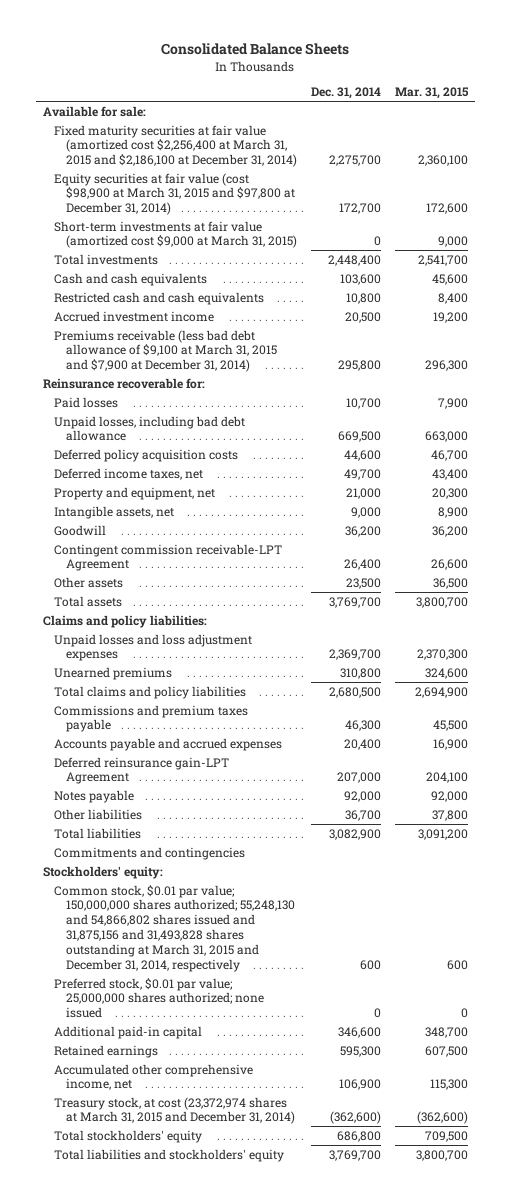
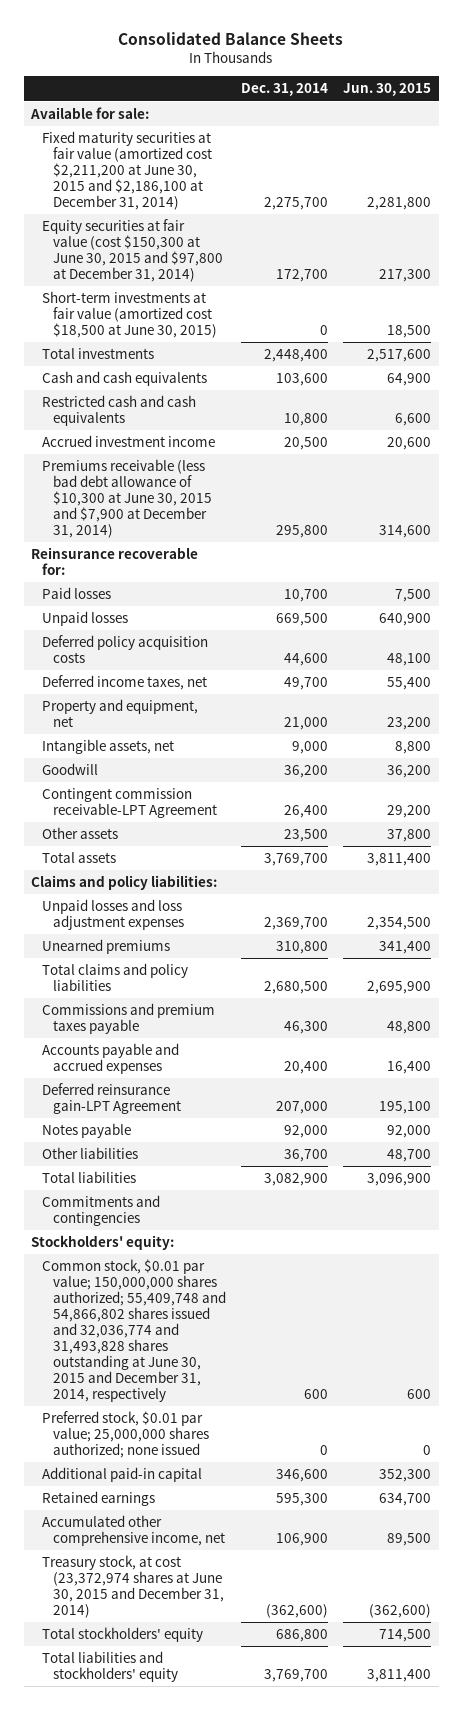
- | Dec. 31, 2014 | Mar. 31, 2015
+ | Dec. 31, 2014 | Jun. 30, 2015
- Fixed maturity securities at fair value (amortized cost $2,256,400 at March 31, 2015 and $2,186,100 at December 31, 2014) | 2,275,700 | 2,360,100
- Equity securities at fair value (cost $98,900 at March 31, 2015 and $97,800 at December 31, 2014) | 172,700 | 172,600
- Short-term investments at fair value (amortized cost $9,000 at March 31, 2015) | 0 | 9,000
+ Fixed maturity securities at fair value (amortized cost $2,211,200 at June 30, 2015 and $2,186,100 at December 31, 2014) | 2,275,700 | 2,281,800
+ Equity securities at fair value (cost $150,300 at June 30, 2015 and $97,800 at December 31, 2014) | 172,700 | 217,300
+ Short-term investments at fair value (amortized cost $18,500 at June 30, 2015) | 0 | 18,500
- Premiums receivable (less bad debt allowance of $9,100 at March 31, 2015 and $7,900 at December 31, 2014) | 295,800 | 296,300
+ Premiums receivable (less bad debt allowance of $10,300 at June 30, 2015 and $7,900 at December 31, 2014) | 295,800 | 314,600
- Unpaid losses, including bad debt allowance | 669,500 | 663,000
+ Unpaid losses | 669,500 | 640,900
- Common stock, $0.01 par value; 150,000,000 shares authorized; 55,248,130 and 54,866,802 shares issued and 31,875,156 and 31,493,828 shares outstanding at March 31, 2015 and December 31, 2014, respectively | 600 | 600
+ Common stock, $0.01 par value; 150,000,000 shares authorized; 55,409,748 and 54,866,802 shares issued and 32,036,774 and 31,493,828 shares outstanding at June 30, 2015 and December 31, 2014, respectively | 600 | 600
- Treasury stock, at cost (23,372,974 shares at March 31, 2015 and December 31, 2014) | (362,600) | (362,600)
+ Treasury stock, at cost (23,372,974 shares at June 30, 2015 and December 31, 2014) | (362,600) | (362,600)

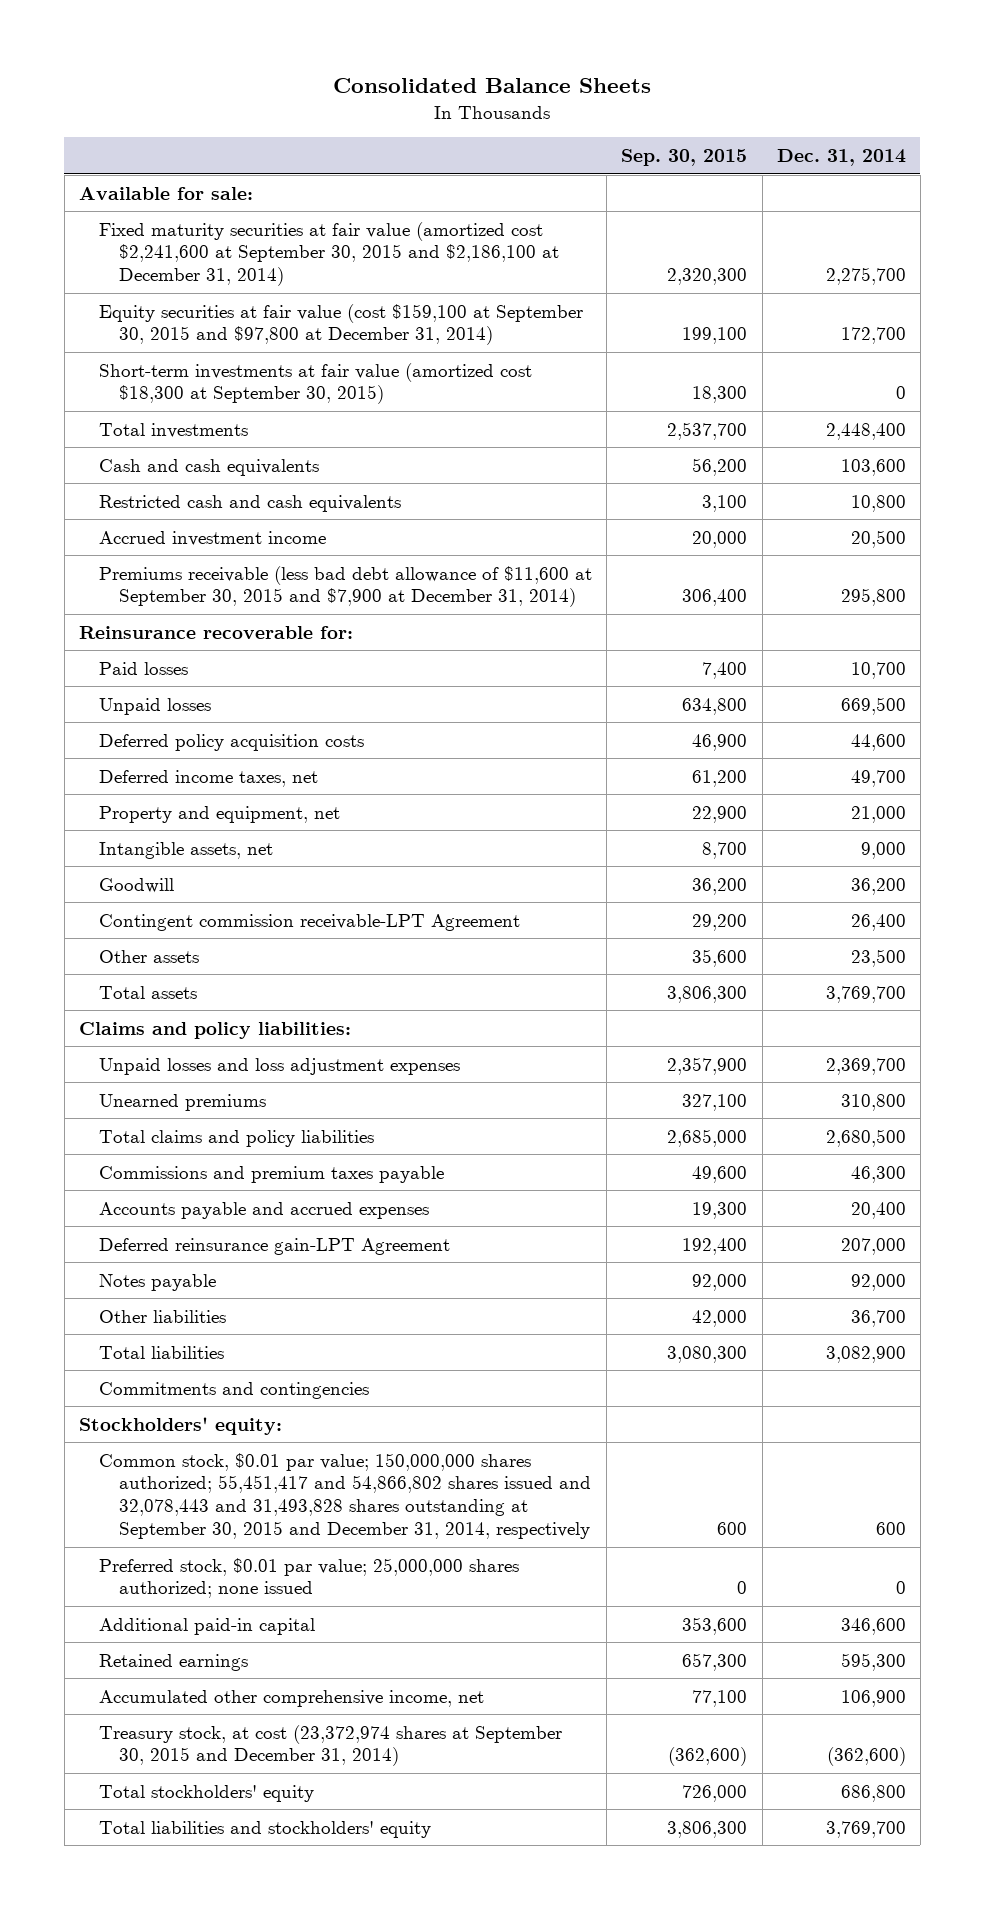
- | Dec. 31, 2014 | Jun. 30, 2015
+ | Sep. 30, 2015 | Dec. 31, 2014
- Fixed maturity securities at fair value (amortized cost $2,211,200 at June 30, 2015 and $2,186,100 at December 31, 2014) | 2,275,700 | 2,281,800
- Equity securities at fair value (cost $150,300 at June 30, 2015 and $97,800 at December 31, 2014) | 172,700 | 217,300
- Short-term investments at fair value (amortized cost $18,500 at June 30, 2015) | 0 | 18,500
+ Fixed maturity securities at fair value (amortized cost $2,241,600 at September 30, 2015 and $2,186,100 at December 31, 2014) | 2,320,300 | 2,275,700
+ Equity securities at fair value (cost $159,100 at September 30, 2015 and $97,800 at December 31, 2014) | 199,100 | 172,700
+ Short-term investments at fair value (amortized cost $18,300 at September 30, 2015) | 18,300 | 0
- Premiums receivable (less bad debt allowance of $10,300 at June 30, 2015 and $7,900 at December 31, 2014) | 295,800 | 314,600
+ Premiums receivable (less bad debt allowance of $11,600 at September 30, 2015 and $7,900 at December 31, 2014) | 306,400 | 295,800
- Common stock, $0.01 par value; 150,000,000 shares authorized; 55,409,748 and 54,866,802 shares issued and 32,036,774 and 31,493,828 shares outstanding at June 30, 2015 and December 31, 2014, respectively | 600 | 600
+ Common stock, $0.01 par value; 150,000,000 shares authorized; 55,451,417 and 54,866,802 shares issued and 32,078,443 and 31,493,828 shares outstanding at September 30, 2015 and December 31, 2014, respectively | 600 | 600
- Treasury stock, at cost (23,372,974 shares at June 30, 2015 and December 31, 2014) | (362,600) | (362,600)
+ Treasury stock, at cost (23,372,974 shares at September 30, 2015 and December 31, 2014) | (362,600) | (362,600)

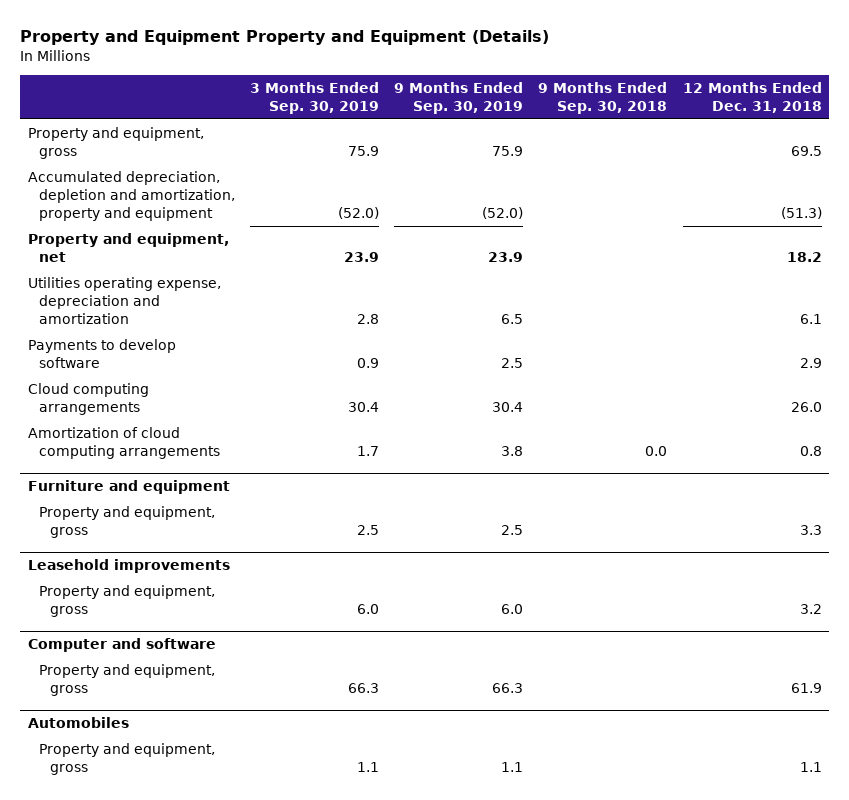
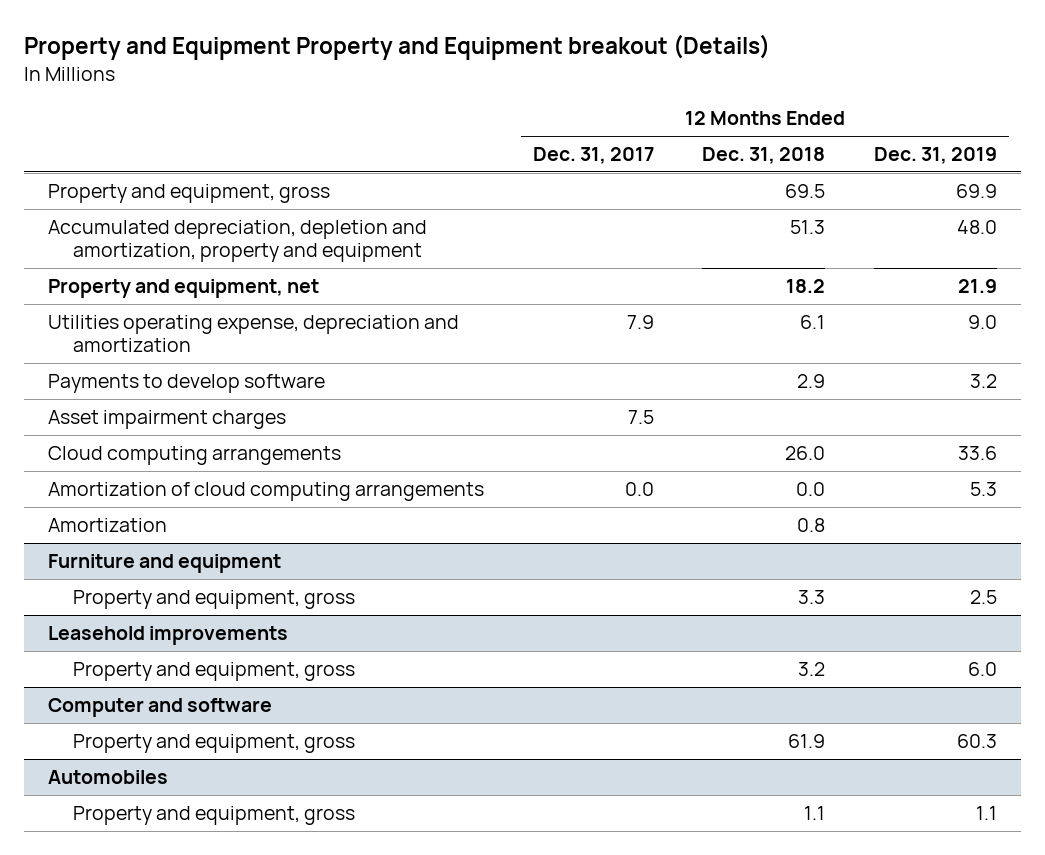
- Property and Equipment Property and Equipment (Details)
+ Property and Equipment Property and Equipment breakout (Details)
- | 3 Months Ended Sep. 30, 2019 | 9 Months Ended Sep. 30, 2019 | 9 Months Ended Sep. 30, 2018 | 12 Months Ended Dec. 31, 2018
+ | 12 Months Ended Dec. 31, 2017 | 12 Months Ended Dec. 31, 2018 | 12 Months Ended Dec. 31, 2019
- Accumulated depreciation, depletion and amortization, property and equipment | (52.0) | (52.0) | | (51.3)
+ Accumulated depreciation, depletion and amortization, property and equipment | | 51.3 | 48.0
+ Asset impairment charges | 7.5 | |
- Amortization of cloud computing arrangements | 1.7 | 3.8 | 0.0 | 0.8
+ Amortization of cloud computing arrangements | 0.0 | 0.0 | 5.3
+ Amortization | | 0.8 |

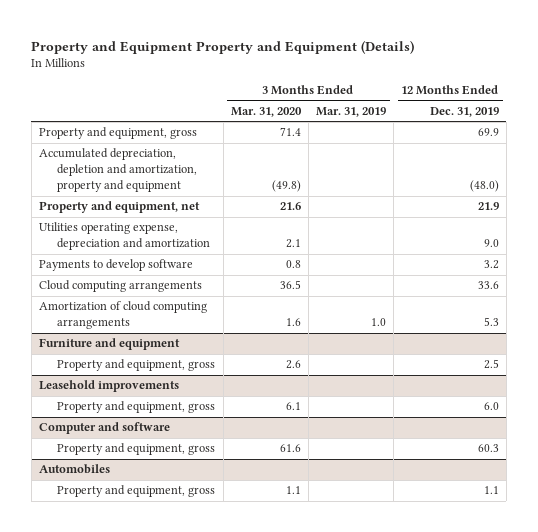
- Property and Equipment Property and Equipment breakout (Details)
+ Property and Equipment Property and Equipment (Details)
- | 12 Months Ended Dec. 31, 2017 | 12 Months Ended Dec. 31, 2018 | 12 Months Ended Dec. 31, 2019
+ | 3 Months Ended Mar. 31, 2020 | 3 Months Ended Mar. 31, 2019 | 12 Months Ended Dec. 31, 2019
- Accumulated depreciation, depletion and amortization, property and equipment | | 51.3 | 48.0
+ Accumulated depreciation, depletion and amortization, property and equipment | (49.8) | | (48.0)
- Asset impairment charges | 7.5 | |
- Amortization | | 0.8 |

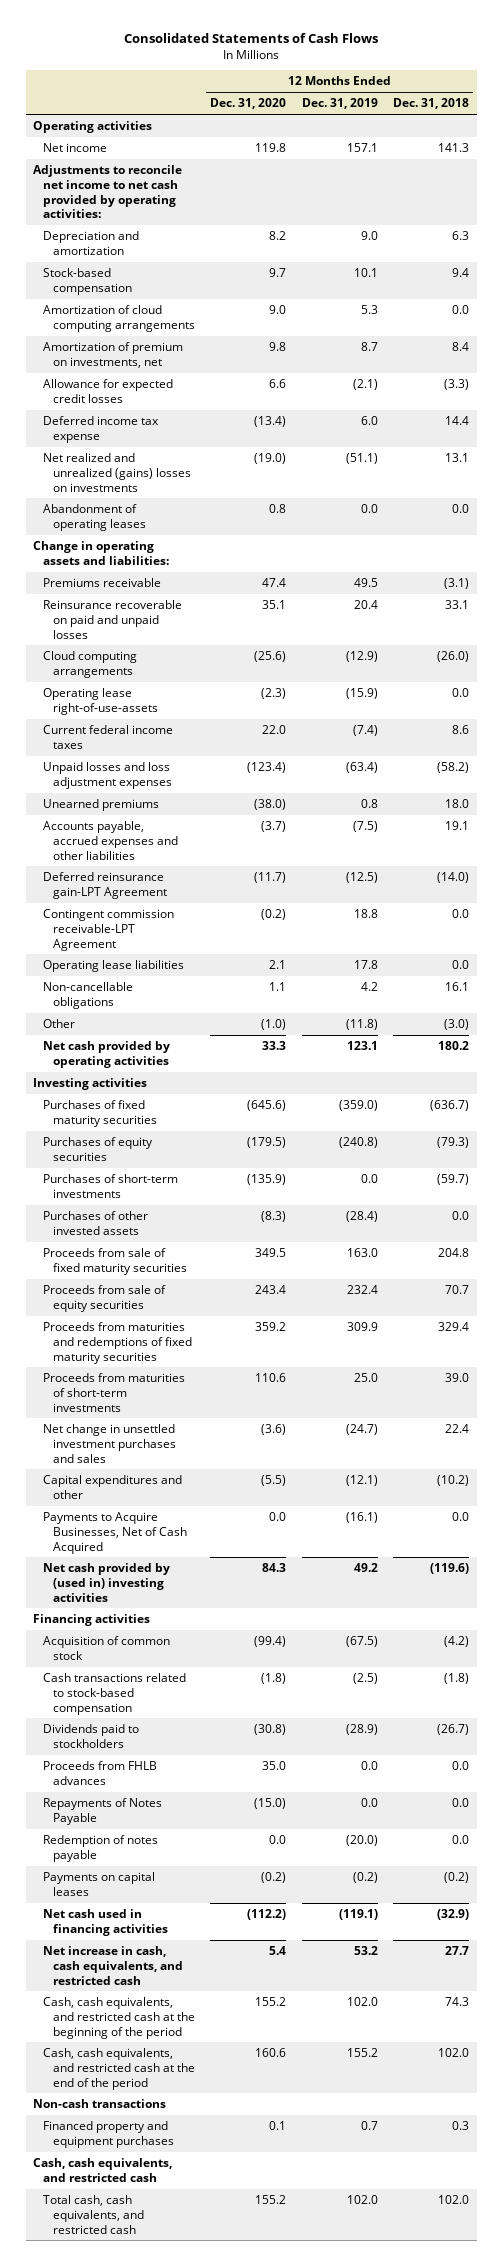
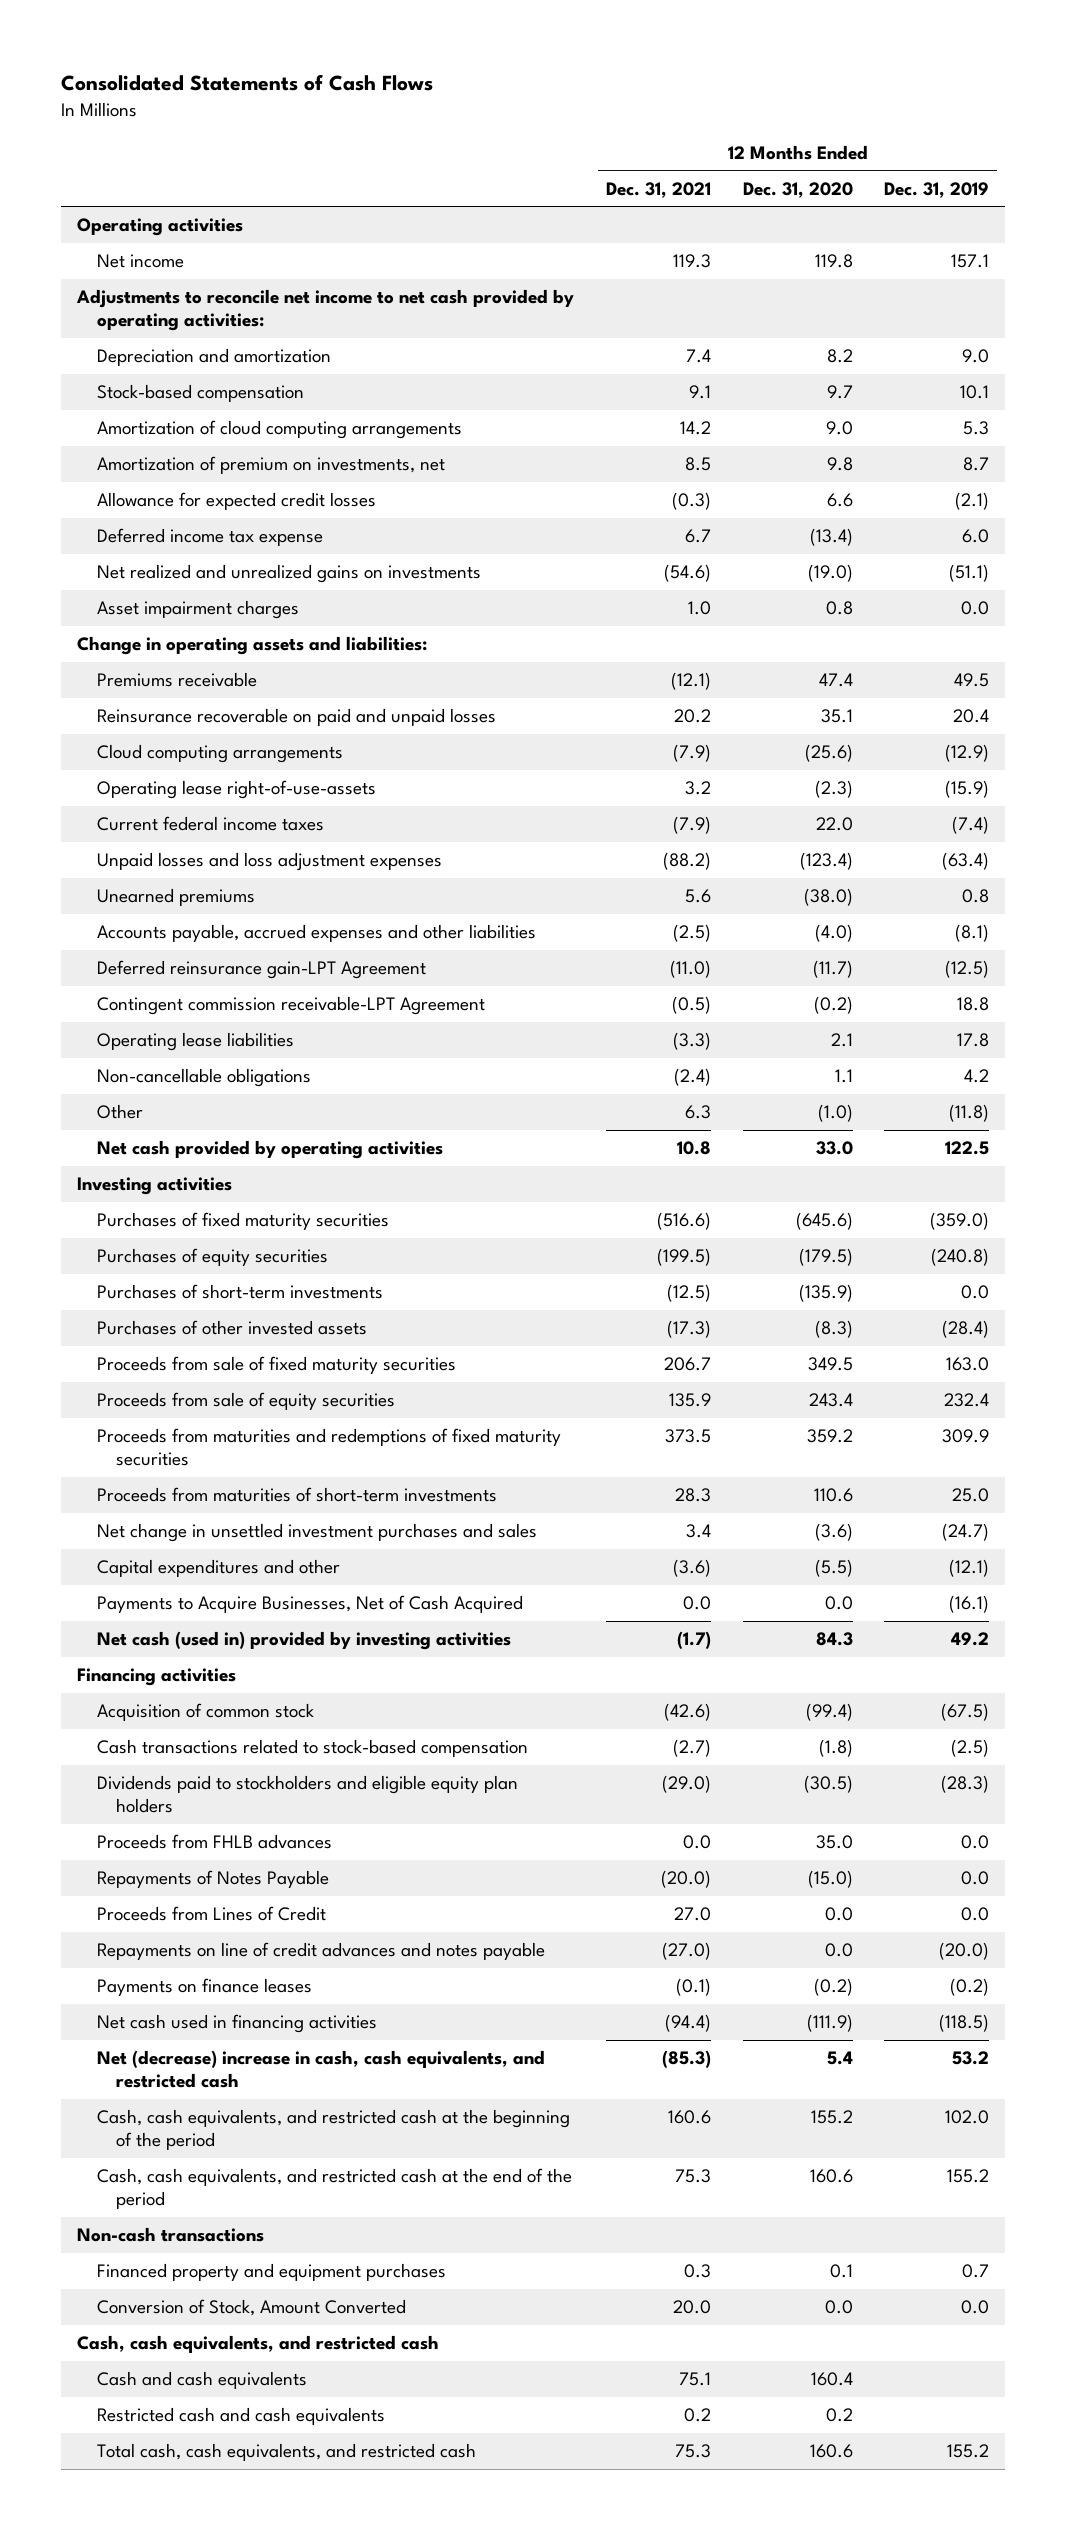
- | 12 Months Ended Dec. 31, 2020 | 12 Months Ended Dec. 31, 2019 | 12 Months Ended Dec. 31, 2018
+ | 12 Months Ended Dec. 31, 2021 | 12 Months Ended Dec. 31, 2020 | 12 Months Ended Dec. 31, 2019
- Net realized and unrealized (gains) losses on investments | (19.0) | (51.1) | 13.1
- Abandonment of operating leases | 0.8 | 0.0 | 0.0
+ Net realized and unrealized gains on investments | (54.6) | (19.0) | (51.1)
+ Asset impairment charges | 1.0 | 0.8 | 0.0
- Accounts payable, accrued expenses and other liabilities | (3.7) | (7.5) | 19.1
+ Accounts payable, accrued expenses and other liabilities | (2.5) | (4.0) | (8.1)
- Net cash provided by operating activities | 33.3 | 123.1 | 180.2
+ Net cash provided by operating activities | 10.8 | 33.0 | 122.5
- Net cash provided by (used in) investing activities | 84.3 | 49.2 | (119.6)
+ Net cash (used in) provided by investing activities | (1.7) | 84.3 | 49.2
- Dividends paid to stockholders | (30.8) | (28.9) | (26.7)
+ Dividends paid to stockholders and eligible equity plan holders | (29.0) | (30.5) | (28.3)
- Redemption of notes payable | 0.0 | (20.0) | 0.0
- Payments on capital leases | (0.2) | (0.2) | (0.2)
- Net cash used in financing activities | (112.2) | (119.1) | (32.9)
- Net increase in cash, cash equivalents, and restricted cash | 5.4 | 53.2 | 27.7
+ Proceeds from Lines of Credit | 27.0 | 0.0 | 0.0
+ Repayments on line of credit advances and notes payable | (27.0) | 0.0 | (20.0)
+ Payments on finance leases | (0.1) | (0.2) | (0.2)
+ Net cash used in financing activities | (94.4) | (111.9) | (118.5)
+ Net (decrease) increase in cash, cash equivalents, and restricted cash | (85.3) | 5.4 | 53.2
+ Conversion of Stock, Amount Converted | 20.0 | 0.0 | 0.0
- Total cash, cash equivalents, and restricted cash | 155.2 | 102.0 | 102.0
+ Cash and cash equivalents | 75.1 | 160.4 |
+ Restricted cash and cash equivalents | 0.2 | 0.2 |
+ Total cash, cash equivalents, and restricted cash | 75.3 | 160.6 | 155.2

